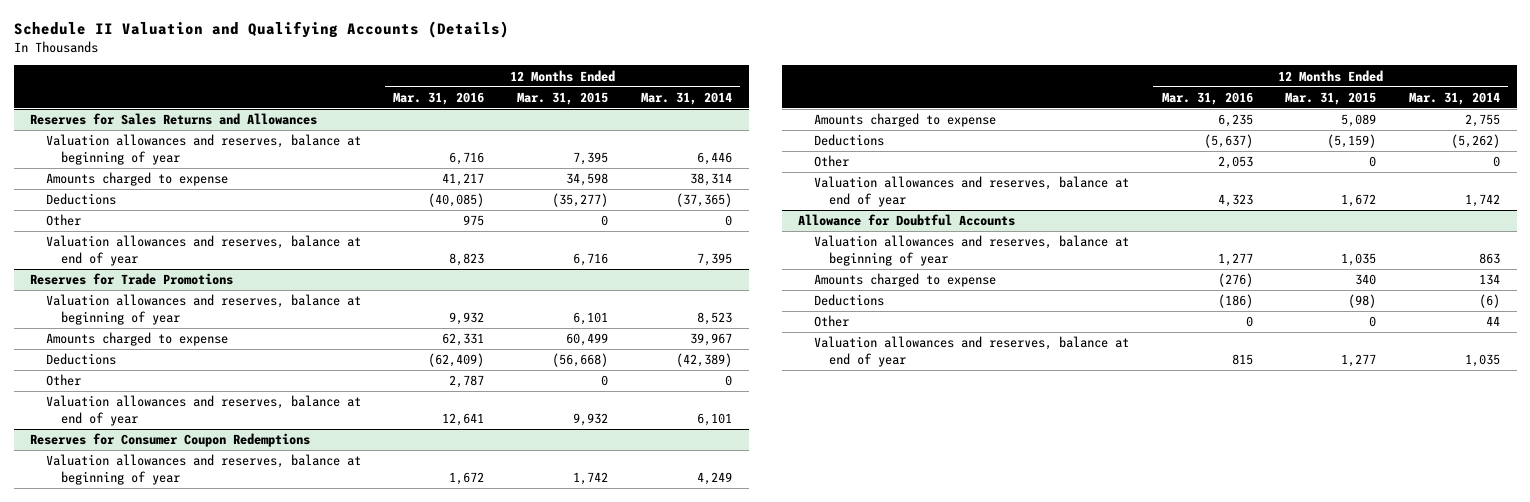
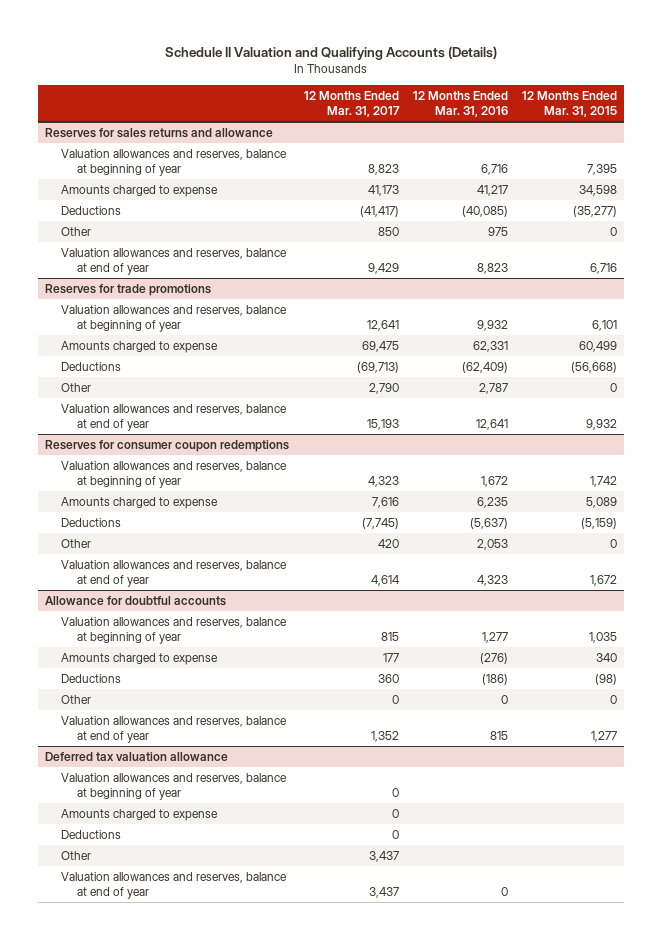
- | 12 Months Ended Mar. 31, 2016 | 12 Months Ended Mar. 31, 2015 | 12 Months Ended Mar. 31, 2014
+ | 12 Months Ended Mar. 31, 2017 | 12 Months Ended Mar. 31, 2016 | 12 Months Ended Mar. 31, 2015
- Reserves for Sales Returns and Allowances
+ Reserves for sales returns and allowance
- Reserves for Trade Promotions
+ Reserves for trade promotions
- Reserves for Consumer Coupon Redemptions
+ Reserves for consumer coupon redemptions
- Allowance for Doubtful Accounts
+ Allowance for doubtful accounts
+ Deferred tax valuation allowance
+ Valuation allowances and reserves, balance at beginning of year | 0 | |
+ Amounts charged to expense | 0 | |
+ Deductions | 0 | |
+ Other | 3,437 | |
+ Valuation allowances and reserves, balance at end of year | 3,437 | 0 |

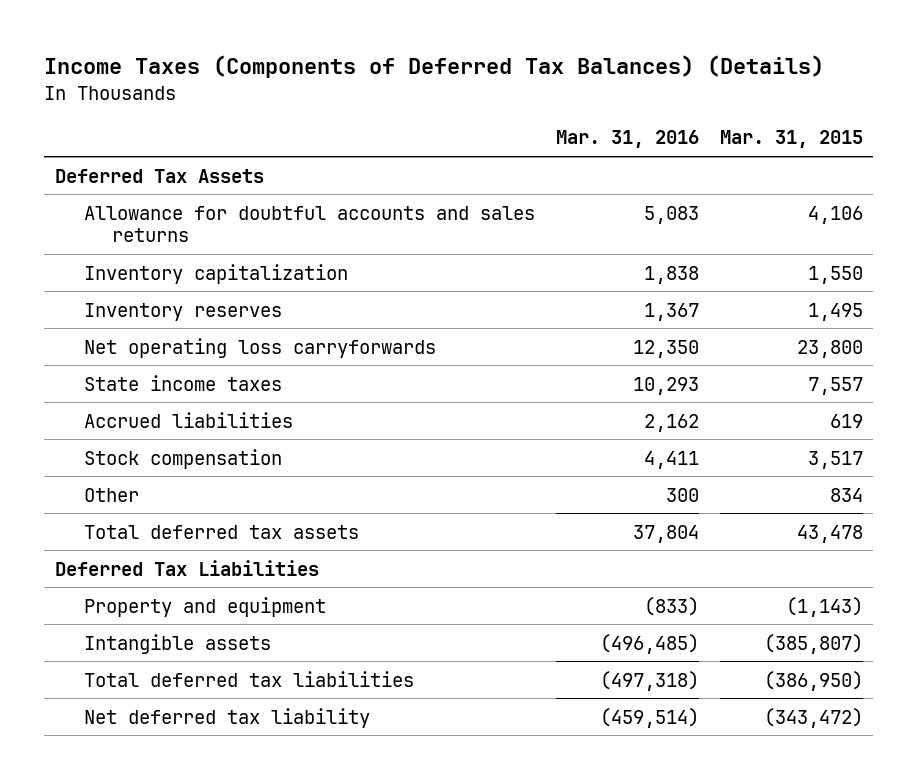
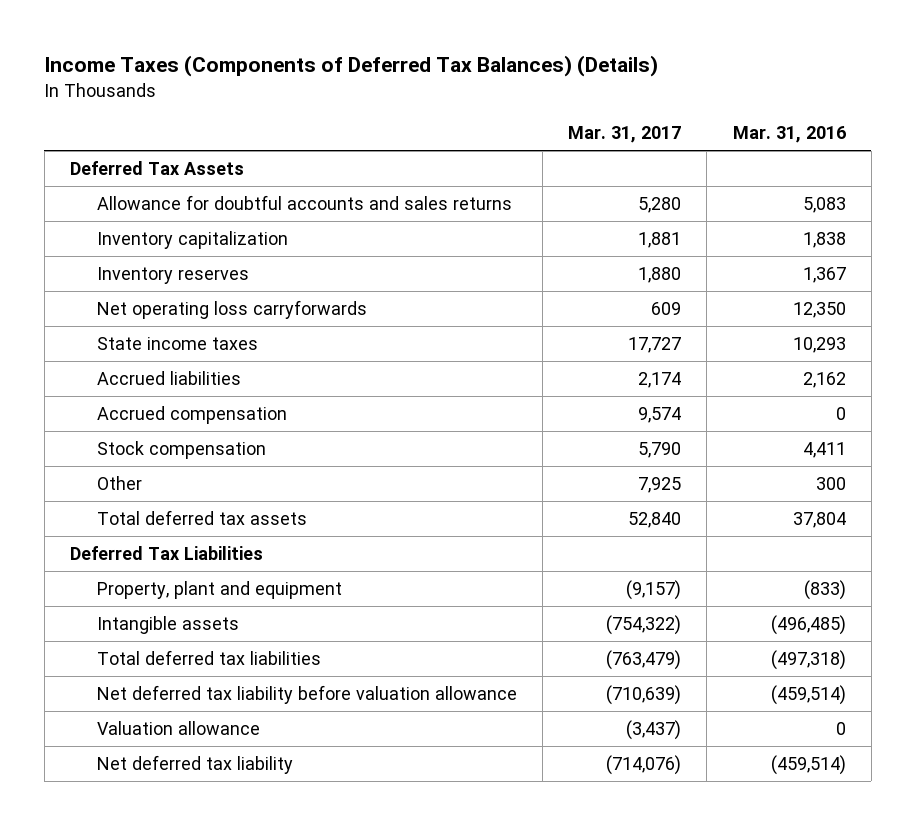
- | Mar. 31, 2016 | Mar. 31, 2015
+ | Mar. 31, 2017 | Mar. 31, 2016
+ Accrued compensation | 9,574 | 0
- Property and equipment | (833) | (1,143)
+ Property, plant and equipment | (9,157) | (833)
+ Net deferred tax liability before valuation allowance | (710,639) | (459,514)
+ Valuation allowance | (3,437) | 0

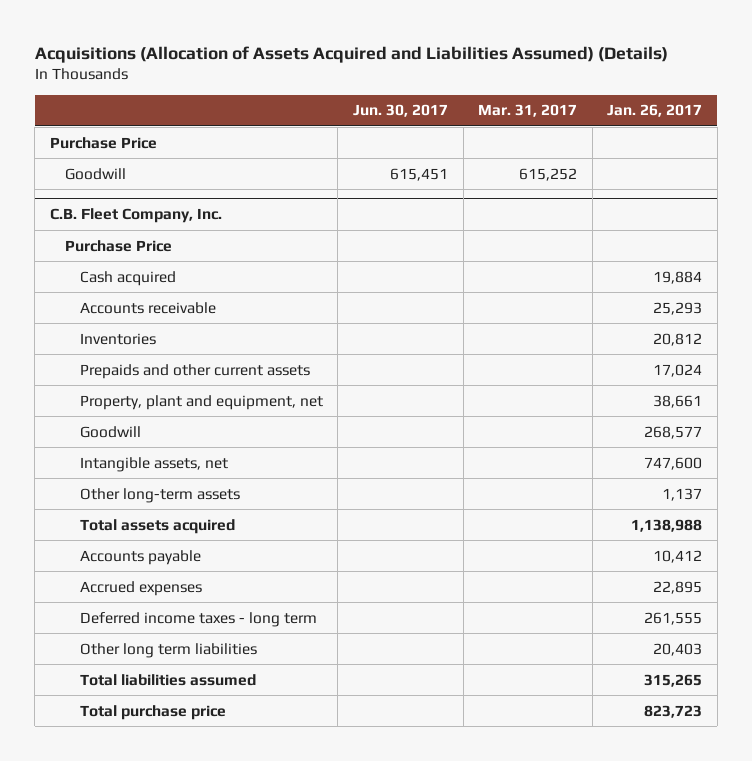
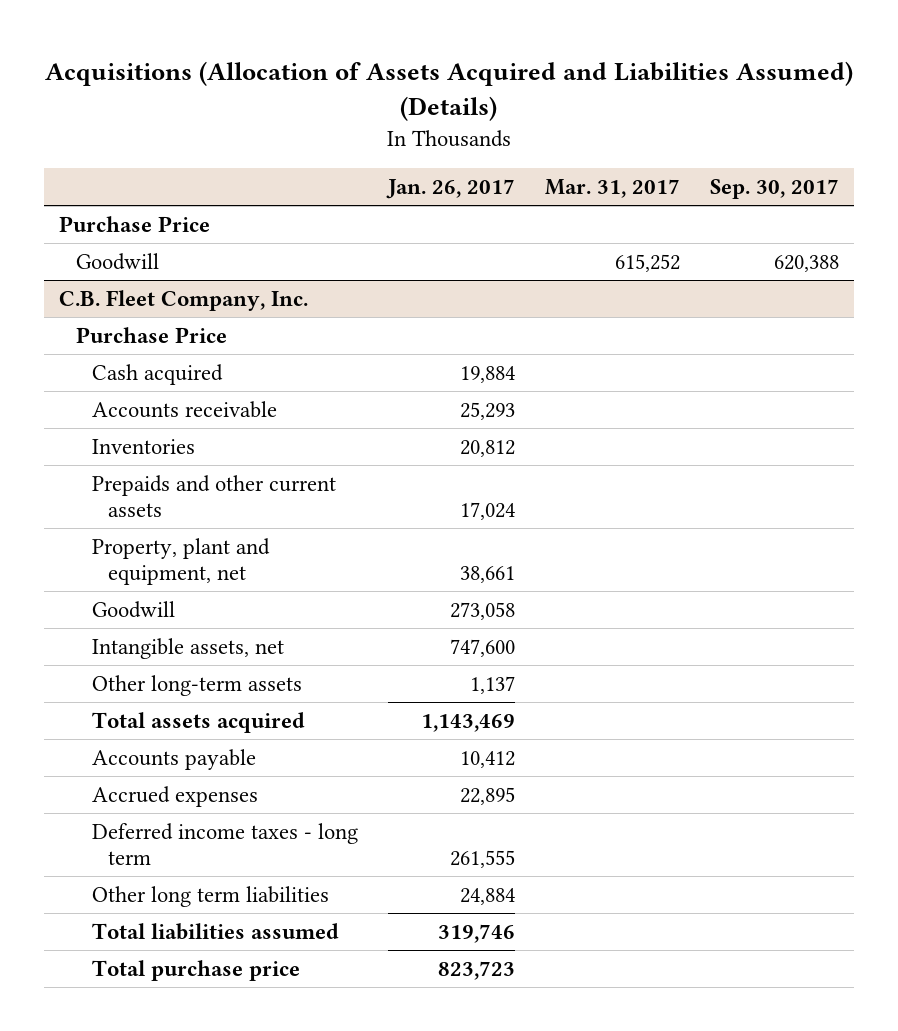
- | Jun. 30, 2017 | Mar. 31, 2017 | Jan. 26, 2017
+ | Jan. 26, 2017 | Mar. 31, 2017 | Sep. 30, 2017
@ C.B. Fleet Company, Inc.
- Goodwill | | | 268,577
+ Goodwill | 273,058 | |
- Total assets acquired | | | 1,138,988
+ Total assets acquired | 1,143,469 | |
- Other long term liabilities | | | 20,403
- Total liabilities assumed | | | 315,265
+ Other long term liabilities | 24,884 | |
+ Total liabilities assumed | 319,746 | |

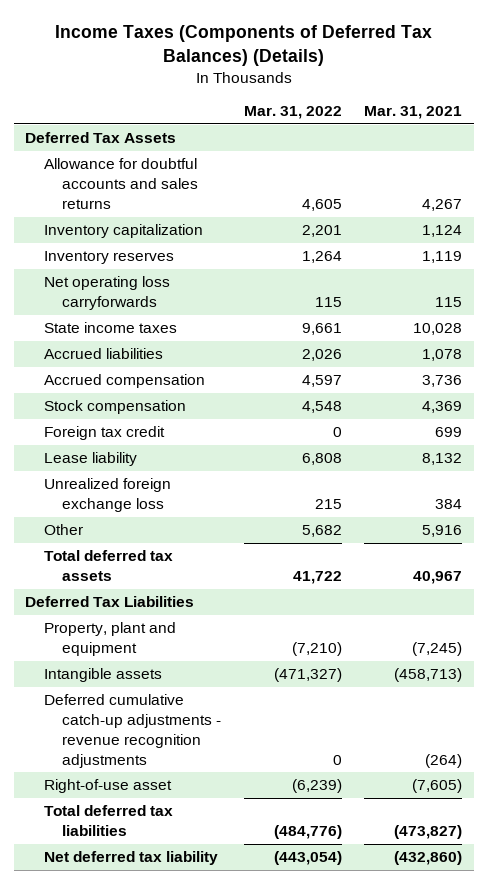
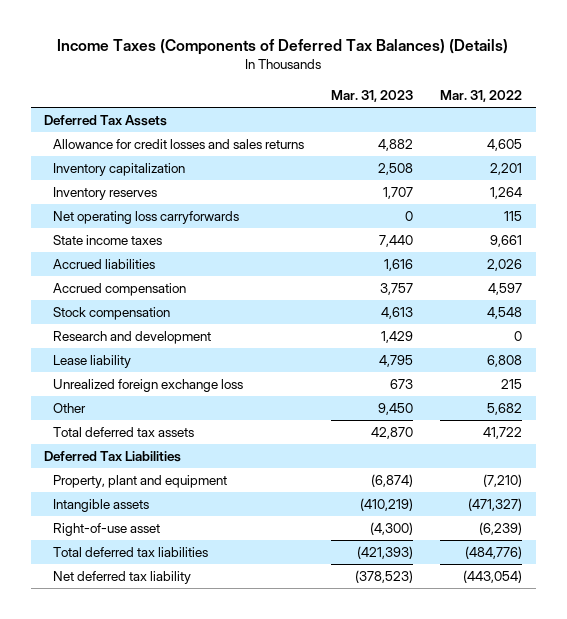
- | Mar. 31, 2022 | Mar. 31, 2021
+ | Mar. 31, 2023 | Mar. 31, 2022
- Allowance for doubtful accounts and sales returns | 4,605 | 4,267
+ Allowance for credit losses and sales returns | 4,882 | 4,605
- Foreign tax credit | 0 | 699
+ Research and development | 1,429 | 0
- Deferred cumulative catch-up adjustments - revenue recognition adjustments | 0 | (264)

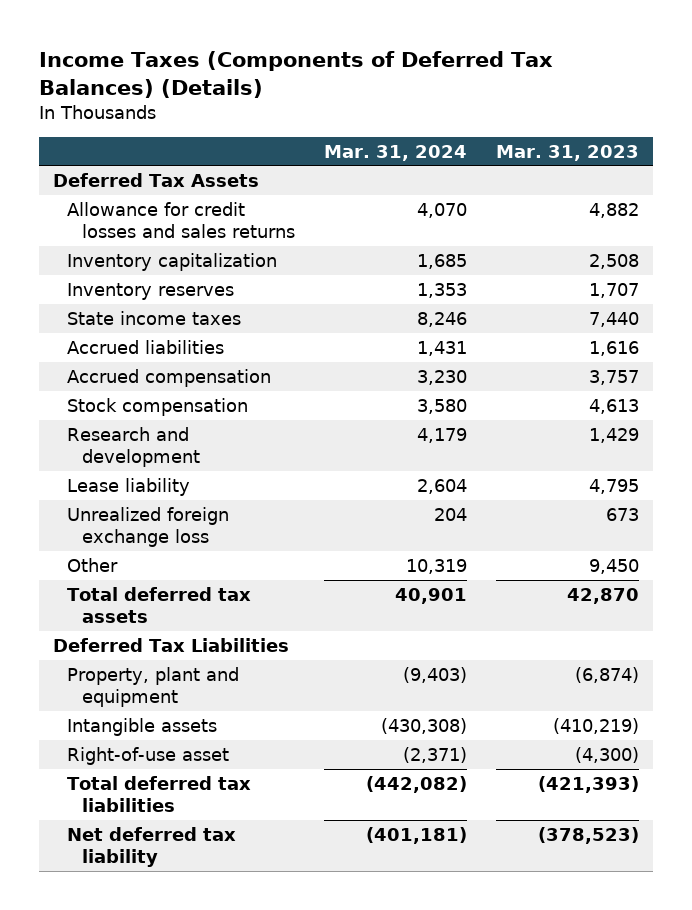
- | Mar. 31, 2023 | Mar. 31, 2022
+ | Mar. 31, 2024 | Mar. 31, 2023
- Net operating loss carryforwards | 0 | 115

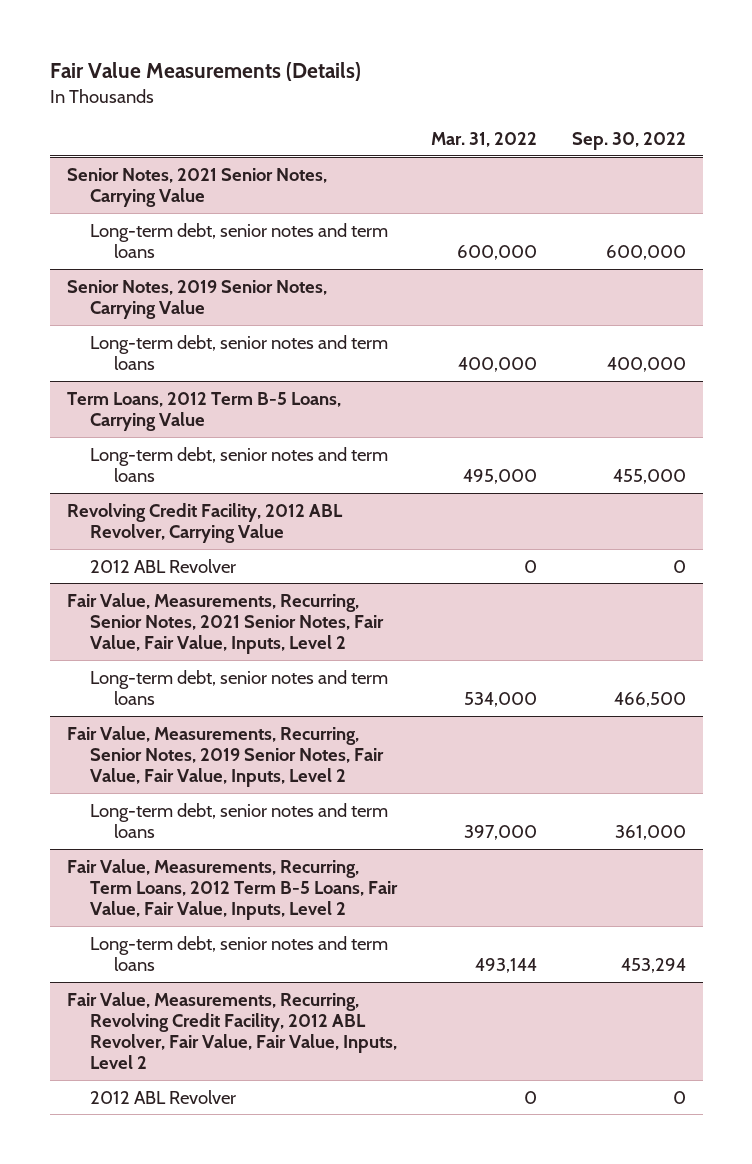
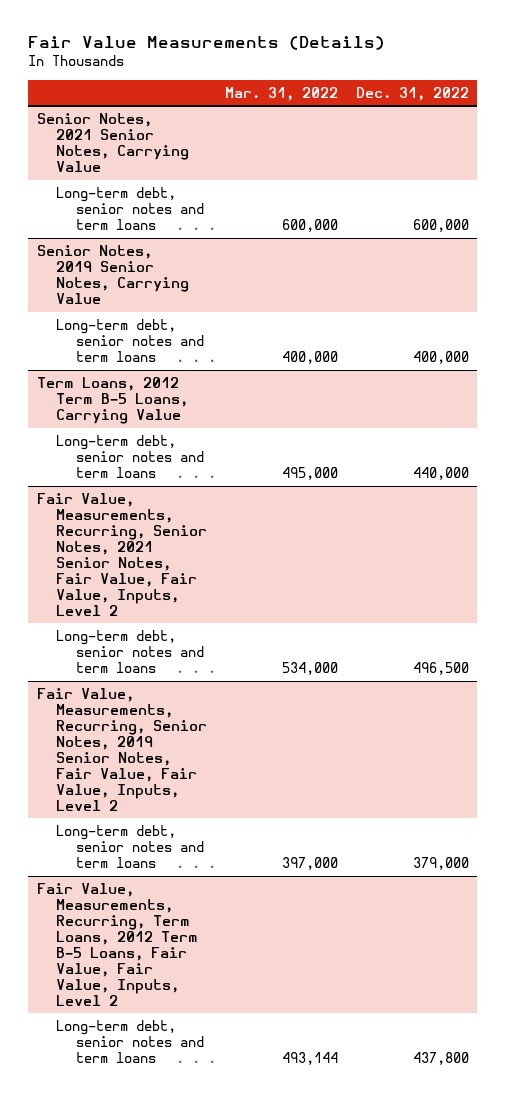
- | Mar. 31, 2022 | Sep. 30, 2022
+ | Mar. 31, 2022 | Dec. 31, 2022
- Revolving Credit Facility, 2012 ABL Revolver, Carrying Value
- 2012 ABL Revolver | 0 | 0
- Fair Value, Measurements, Recurring, Revolving Credit Facility, 2012 ABL Revolver, Fair Value, Fair Value, Inputs, Level 2
- 2012 ABL Revolver | 0 | 0

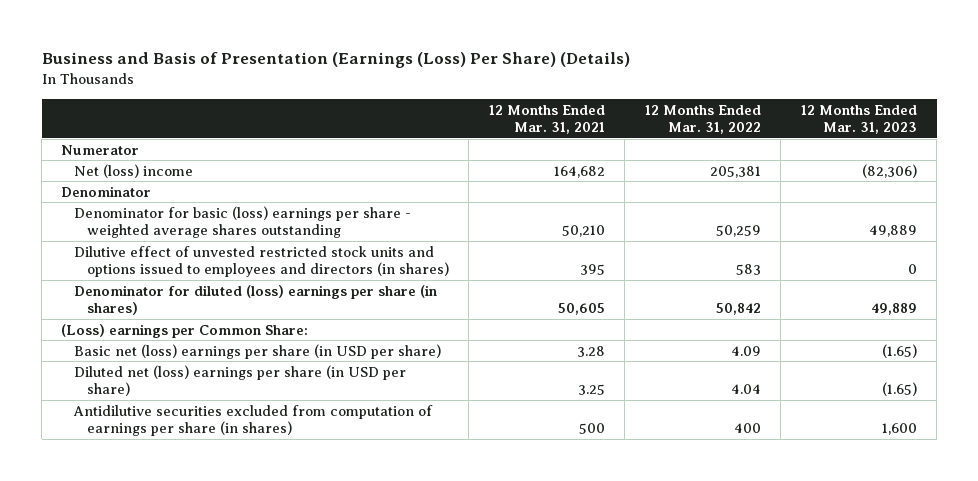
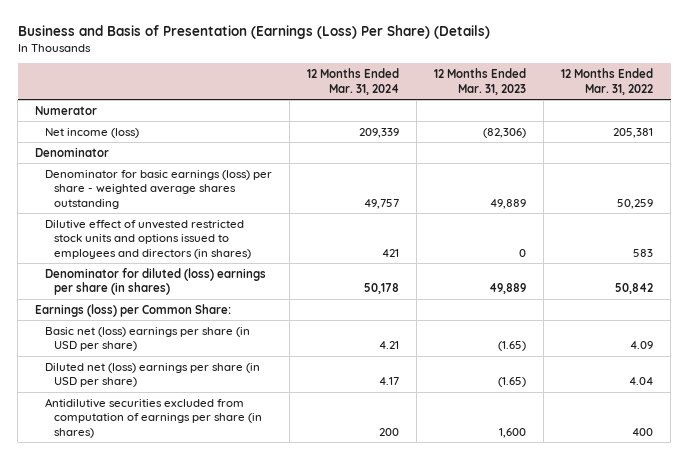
- | 12 Months Ended Mar. 31, 2021 | 12 Months Ended Mar. 31, 2022 | 12 Months Ended Mar. 31, 2023
+ | 12 Months Ended Mar. 31, 2024 | 12 Months Ended Mar. 31, 2023 | 12 Months Ended Mar. 31, 2022
- Net (loss) income | 164,682 | 205,381 | (82,306)
+ Net income (loss) | 209,339 | (82,306) | 205,381
- Denominator for basic (loss) earnings per share - weighted average shares outstanding | 50,210 | 50,259 | 49,889
+ Denominator for basic earnings (loss) per share - weighted average shares outstanding | 49,757 | 49,889 | 50,259
- (Loss) earnings per Common Share:
+ Earnings (loss) per Common Share:

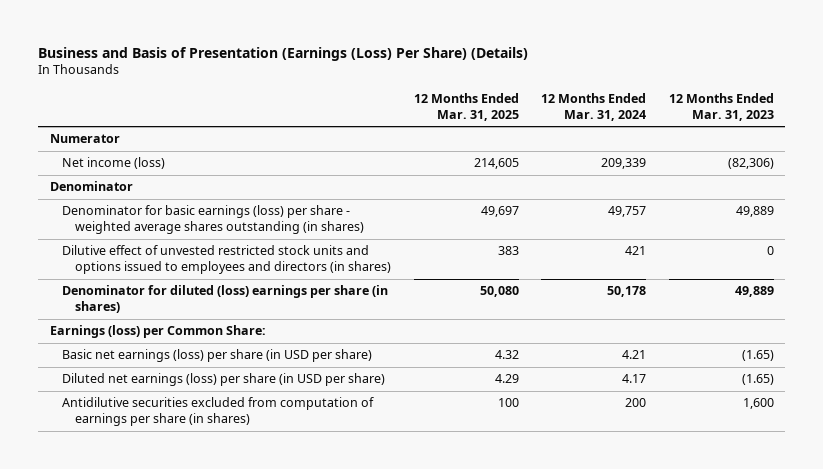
- | 12 Months Ended Mar. 31, 2024 | 12 Months Ended Mar. 31, 2023 | 12 Months Ended Mar. 31, 2022
+ | 12 Months Ended Mar. 31, 2025 | 12 Months Ended Mar. 31, 2024 | 12 Months Ended Mar. 31, 2023
- Denominator for basic earnings (loss) per share - weighted average shares outstanding | 49,757 | 49,889 | 50,259
+ Denominator for basic earnings (loss) per share - weighted average shares outstanding (in shares) | 49,697 | 49,757 | 49,889
- Basic net (loss) earnings per share (in USD per share) | 4.21 | (1.65) | 4.09
- Diluted net (loss) earnings per share (in USD per share) | 4.17 | (1.65) | 4.04
+ Basic net earnings (loss) per share (in USD per share) | 4.32 | 4.21 | (1.65)
+ Diluted net earnings (loss) per share (in USD per share) | 4.29 | 4.17 | (1.65)

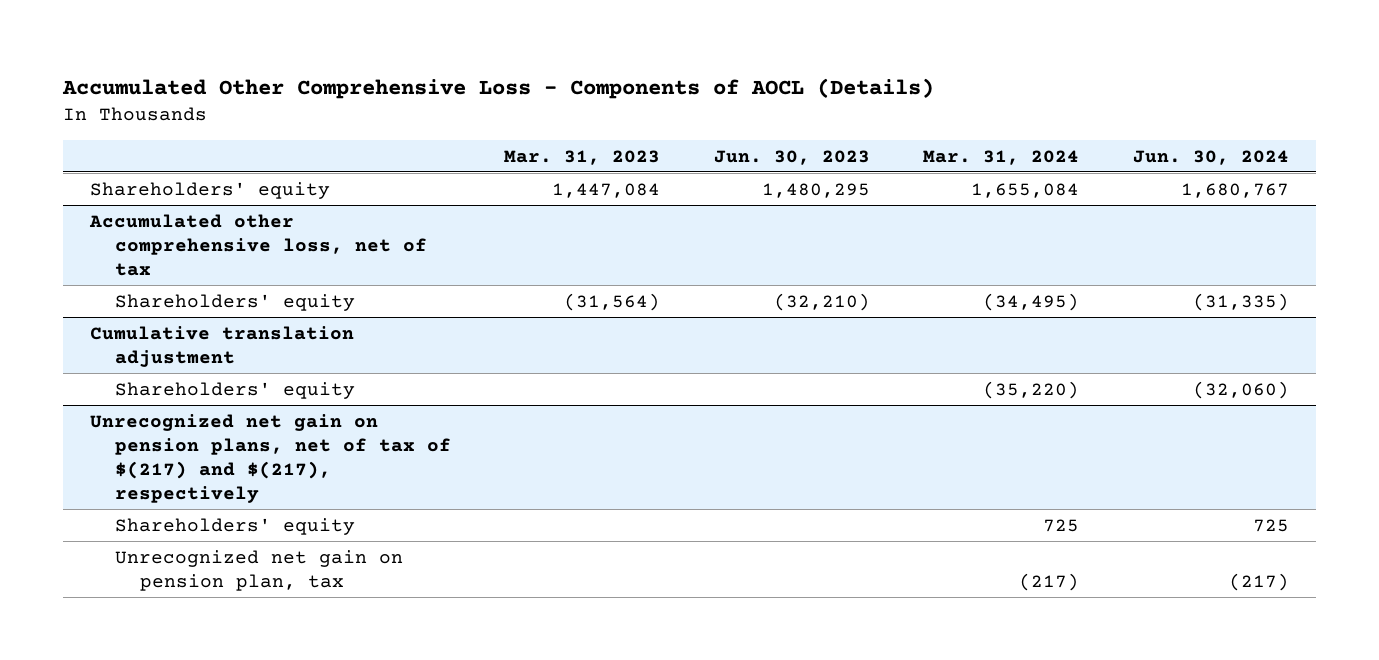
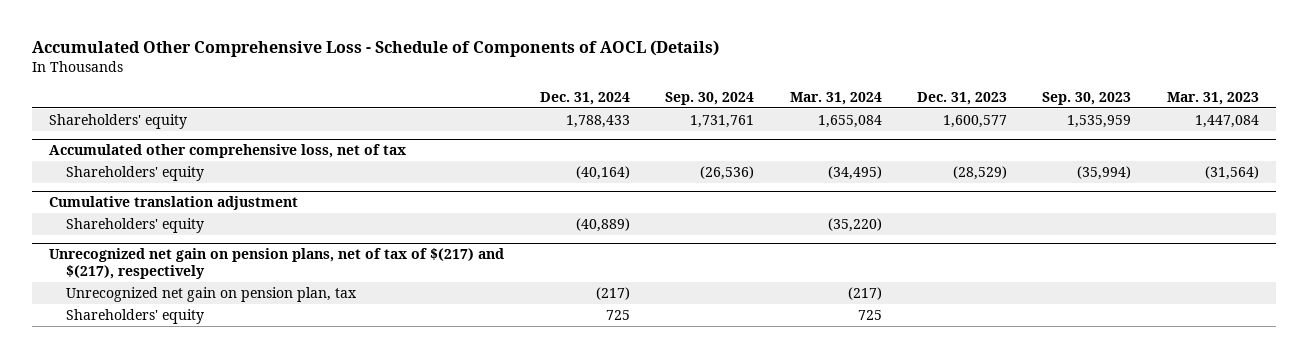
- Accumulated Other Comprehensive Loss - Components of AOCL (Details)
+ Accumulated Other Comprehensive Loss - Schedule of Components of AOCL (Details)
- | Mar. 31, 2023 | Jun. 30, 2023 | Mar. 31, 2024 | Jun. 30, 2024
+ | Dec. 31, 2024 | Sep. 30, 2024 | Mar. 31, 2024 | Dec. 31, 2023 | Sep. 30, 2023 | Mar. 31, 2023
@ Unrecognized net gain on pension plans, net of tax of $(217) and $(217), respectively
moved down: Shareholders' equity | 725 | | 725 | | |

